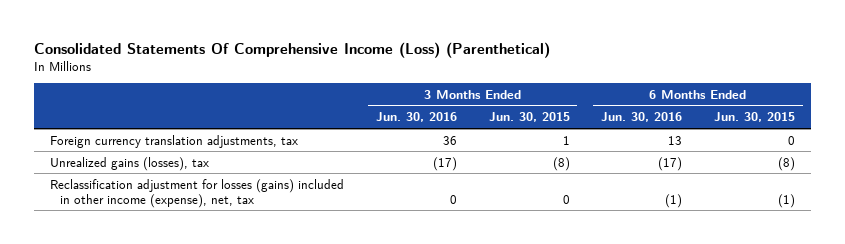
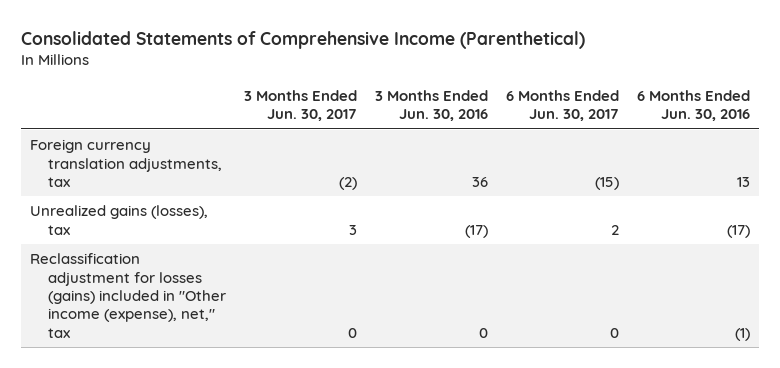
- Consolidated Statements Of Comprehensive Income (Loss) (Parenthetical)
+ Consolidated Statements of Comprehensive Income (Parenthetical)
- | 3 Months Ended Jun. 30, 2016 | 3 Months Ended Jun. 30, 2015 | 6 Months Ended Jun. 30, 2016 | 6 Months Ended Jun. 30, 2015
+ | 3 Months Ended Jun. 30, 2017 | 3 Months Ended Jun. 30, 2016 | 6 Months Ended Jun. 30, 2017 | 6 Months Ended Jun. 30, 2016
- Reclassification adjustment for losses (gains) included in other income (expense), net, tax | 0 | 0 | (1) | (1)
+ Reclassification adjustment for losses (gains) included in "Other income (expense), net," tax | 0 | 0 | 0 | (1)

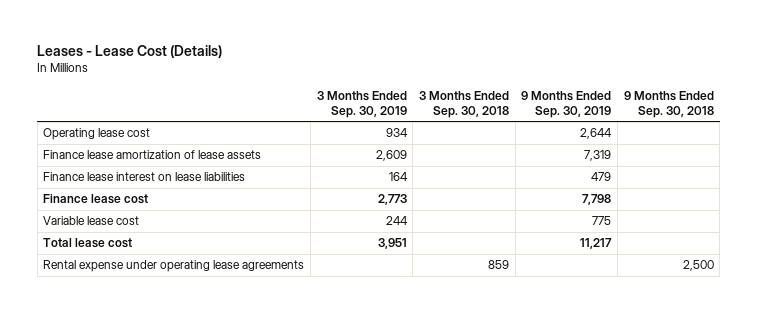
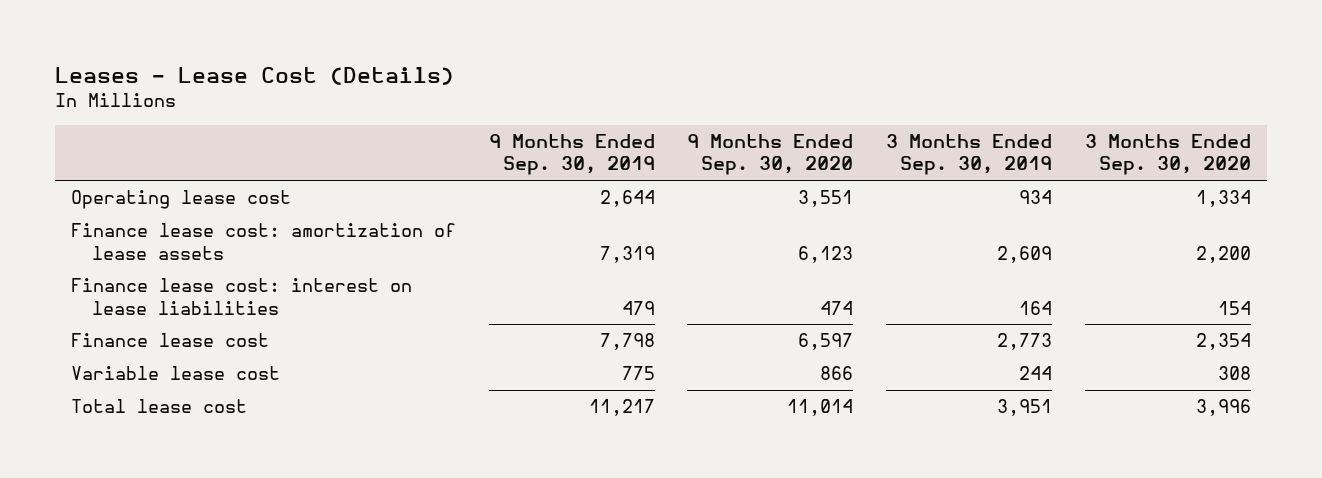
- | 3 Months Ended Sep. 30, 2019 | 3 Months Ended Sep. 30, 2018 | 9 Months Ended Sep. 30, 2019 | 9 Months Ended Sep. 30, 2018
+ | 9 Months Ended Sep. 30, 2019 | 9 Months Ended Sep. 30, 2020 | 3 Months Ended Sep. 30, 2019 | 3 Months Ended Sep. 30, 2020
- Finance lease amortization of lease assets | 2,609 | | 7,319 |
- Finance lease interest on lease liabilities | 164 | | 479 |
+ Finance lease cost: amortization of lease assets | 7,319 | 6,123 | 2,609 | 2,200
+ Finance lease cost: interest on lease liabilities | 479 | 474 | 164 | 154
- Rental expense under operating lease agreements | | 859 | | 2,500

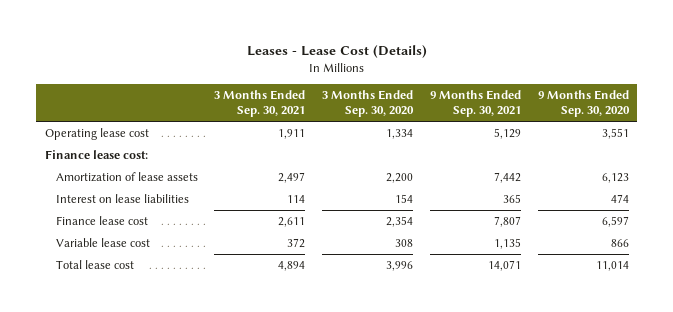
- | 9 Months Ended Sep. 30, 2019 | 9 Months Ended Sep. 30, 2020 | 3 Months Ended Sep. 30, 2019 | 3 Months Ended Sep. 30, 2020
+ | 3 Months Ended Sep. 30, 2021 | 3 Months Ended Sep. 30, 2020 | 9 Months Ended Sep. 30, 2021 | 9 Months Ended Sep. 30, 2020
- Finance lease cost: amortization of lease assets | 7,319 | 6,123 | 2,609 | 2,200
- Finance lease cost: interest on lease liabilities | 479 | 474 | 164 | 154
+ Finance lease cost:
+ Amortization of lease assets | 2,497 | 2,200 | 7,442 | 6,123
+ Interest on lease liabilities | 114 | 154 | 365 | 474

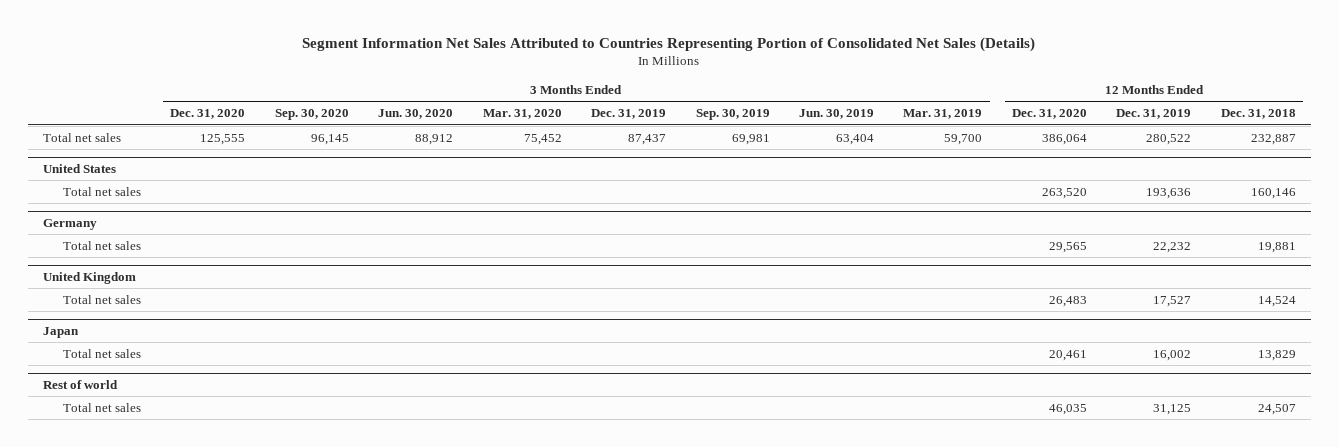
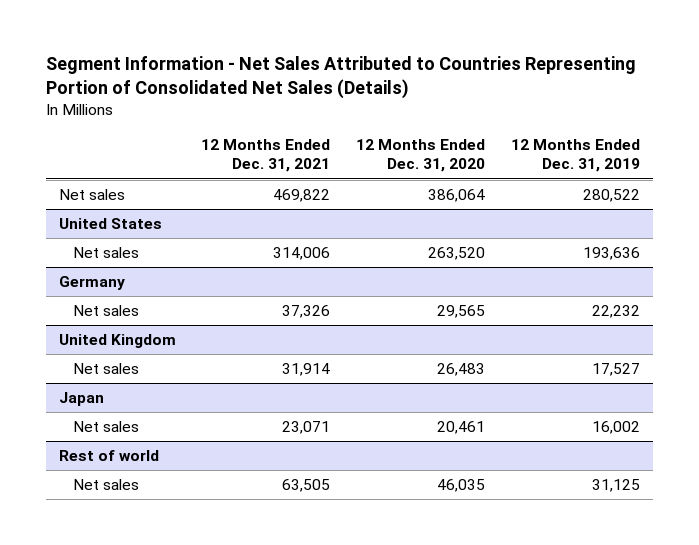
- Segment Information Net Sales Attributed to Countries Representing Portion of Consolidated Net Sales (Details)
+ Segment Information - Net Sales Attributed to Countries Representing Portion of Consolidated Net Sales (Details)
- | 3 Months Ended Dec. 31, 2020 | 3 Months Ended Sep. 30, 2020 | 3 Months Ended Jun. 30, 2020 | 3 Months Ended Mar. 31, 2020 | 3 Months Ended Dec. 31, 2019 | 3 Months Ended Sep. 30, 2019 | 3 Months Ended Jun. 30, 2019 | 3 Months Ended Mar. 31, 2019 | 12 Months Ended Dec. 31, 2020 | 12 Months Ended Dec. 31, 2019 | 12 Months Ended Dec. 31, 2018
+ | 12 Months Ended Dec. 31, 2021 | 12 Months Ended Dec. 31, 2020 | 12 Months Ended Dec. 31, 2019
- Total net sales | 125,555 | 96,145 | 88,912 | 75,452 | 87,437 | 69,981 | 63,404 | 59,700 | 386,064 | 280,522 | 232,887
+ Net sales | 469,822 | 386,064 | 280,522
@ United States
- Total net sales | | | | | | | | | 263,520 | 193,636 | 160,146
+ Net sales | 314,006 | 263,520 | 193,636
@ Germany
- Total net sales | | | | | | | | | 29,565 | 22,232 | 19,881
+ Net sales | 37,326 | 29,565 | 22,232
@ United Kingdom
- Total net sales | | | | | | | | | 26,483 | 17,527 | 14,524
+ Net sales | 31,914 | 26,483 | 17,527
@ Japan
- Total net sales | | | | | | | | | 20,461 | 16,002 | 13,829
+ Net sales | 23,071 | 20,461 | 16,002
@ Rest of world
- Total net sales | | | | | | | | | 46,035 | 31,125 | 24,507
+ Net sales | 63,505 | 46,035 | 31,125

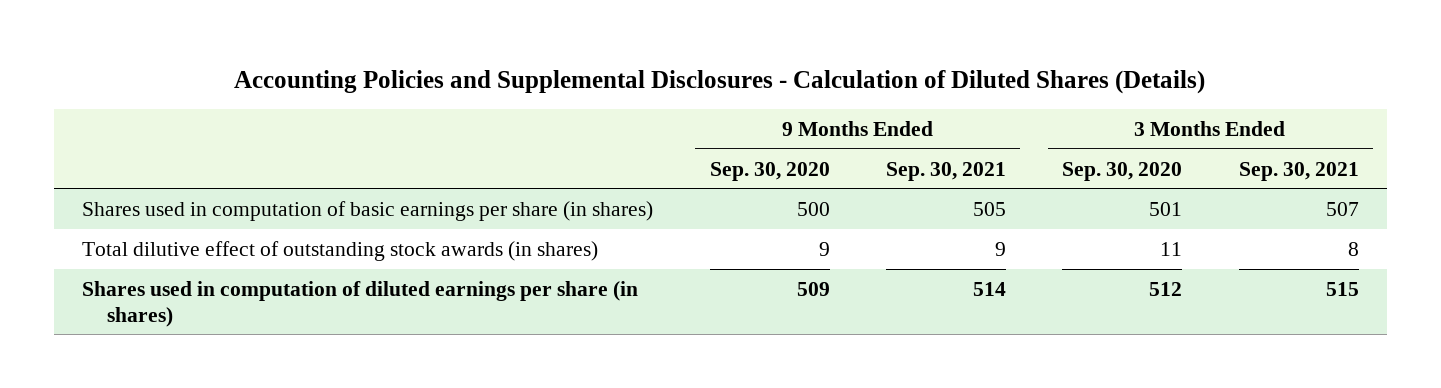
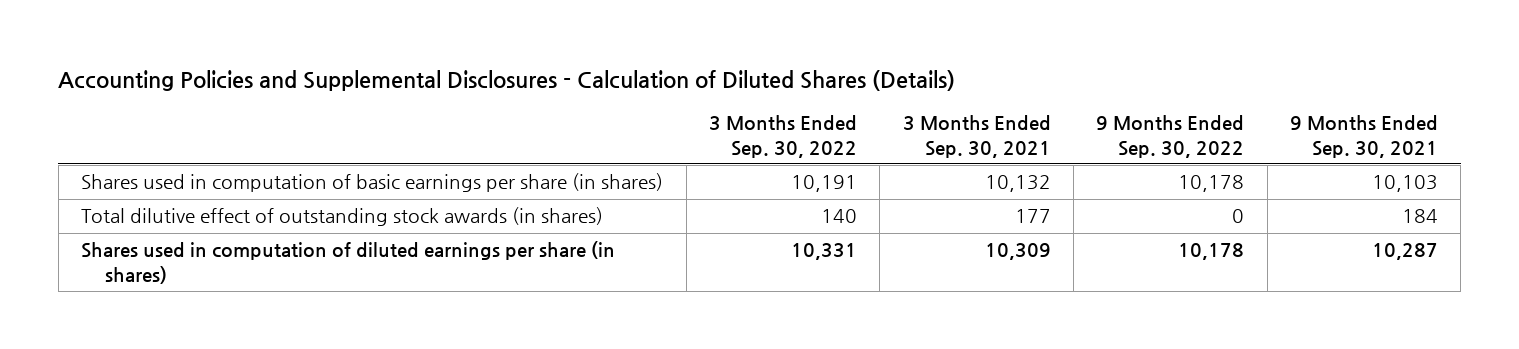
- | 9 Months Ended Sep. 30, 2020 | 9 Months Ended Sep. 30, 2021 | 3 Months Ended Sep. 30, 2020 | 3 Months Ended Sep. 30, 2021
+ | 3 Months Ended Sep. 30, 2022 | 3 Months Ended Sep. 30, 2021 | 9 Months Ended Sep. 30, 2022 | 9 Months Ended Sep. 30, 2021
- Shares used in computation of basic earnings per share (in shares) | 500 | 505 | 501 | 507
- Total dilutive effect of outstanding stock awards (in shares) | 9 | 9 | 11 | 8
- Shares used in computation of diluted earnings per share (in shares) | 509 | 514 | 512 | 515
+ Shares used in computation of basic earnings per share (in shares) | 10,191 | 10,132 | 10,178 | 10,103
+ Total dilutive effect of outstanding stock awards (in shares) | 140 | 177 | 0 | 184
+ Shares used in computation of diluted earnings per share (in shares) | 10,331 | 10,309 | 10,178 | 10,287

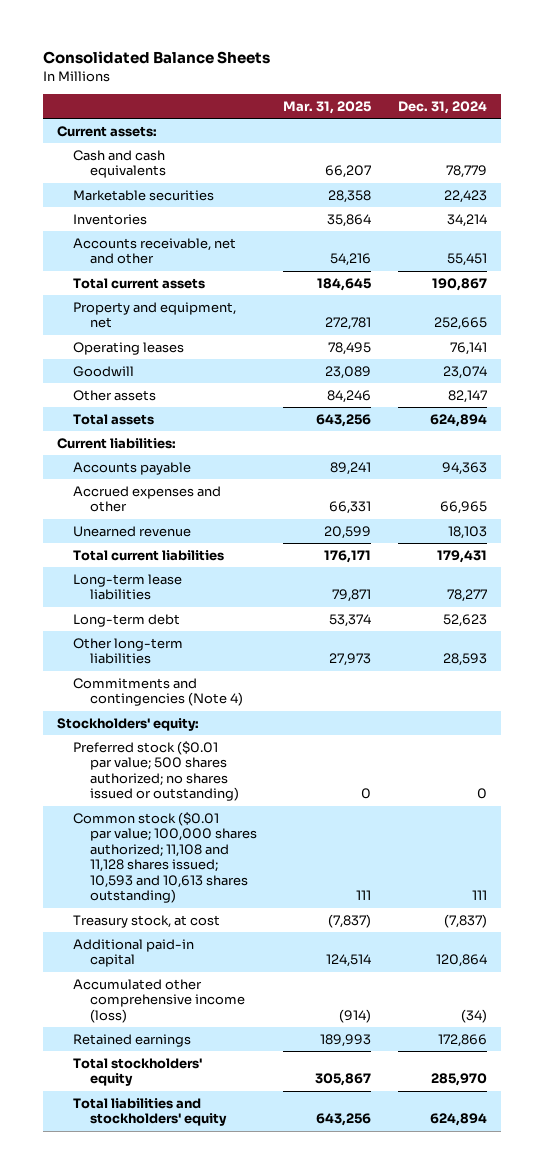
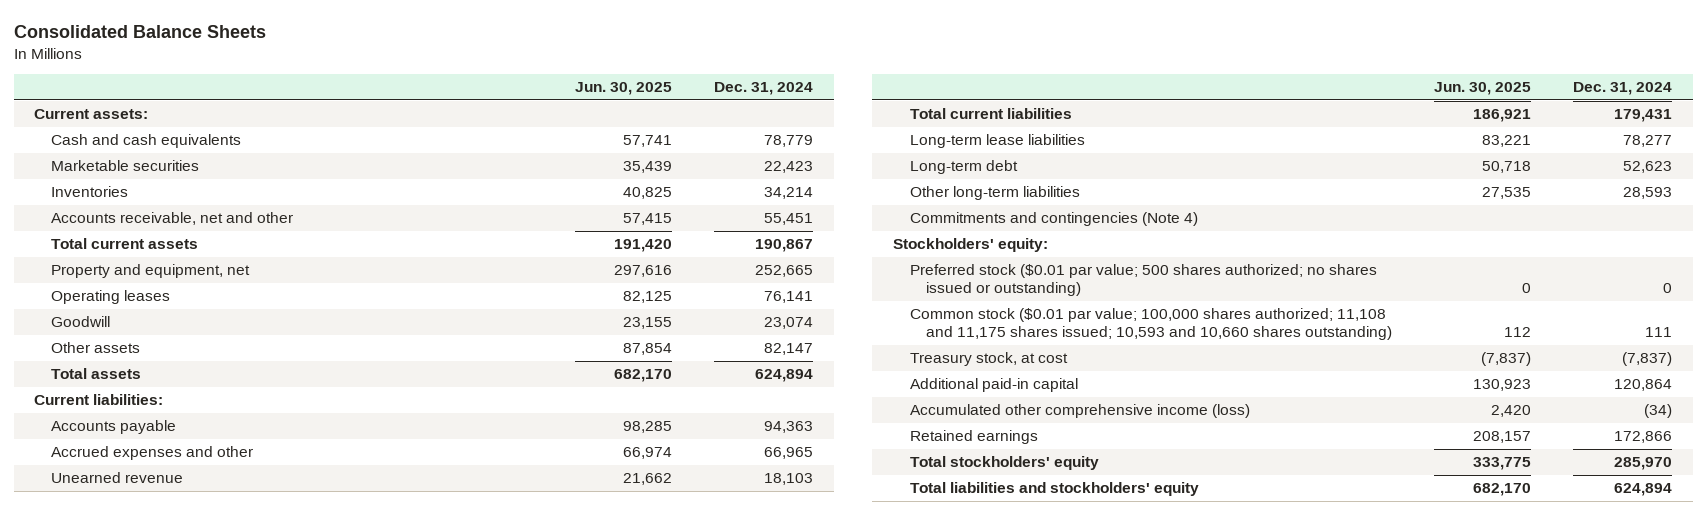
- | Mar. 31, 2025 | Dec. 31, 2024
+ | Jun. 30, 2025 | Dec. 31, 2024
- Common stock ($0.01 par value; 100,000 shares authorized; 11,108 and 11,128 shares issued; 10,593 and 10,613 shares outstanding) | 111 | 111
+ Common stock ($0.01 par value; 100,000 shares authorized; 11,108 and 11,175 shares issued; 10,593 and 10,660 shares outstanding) | 112 | 111

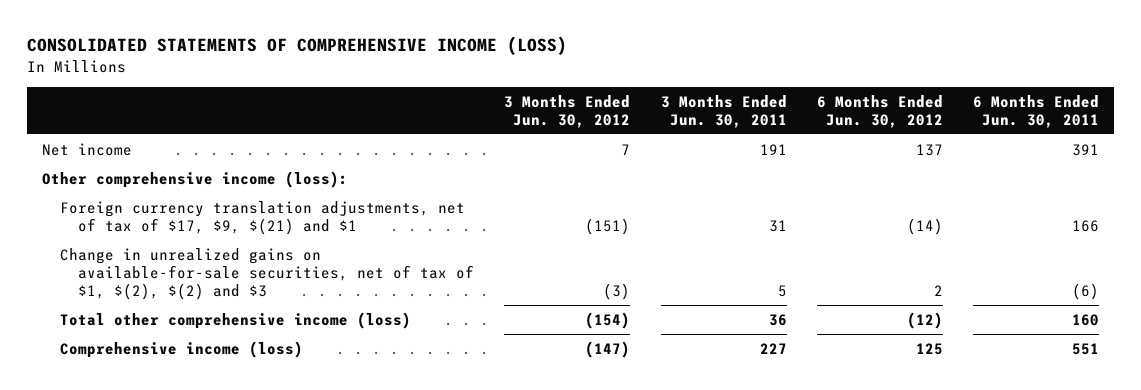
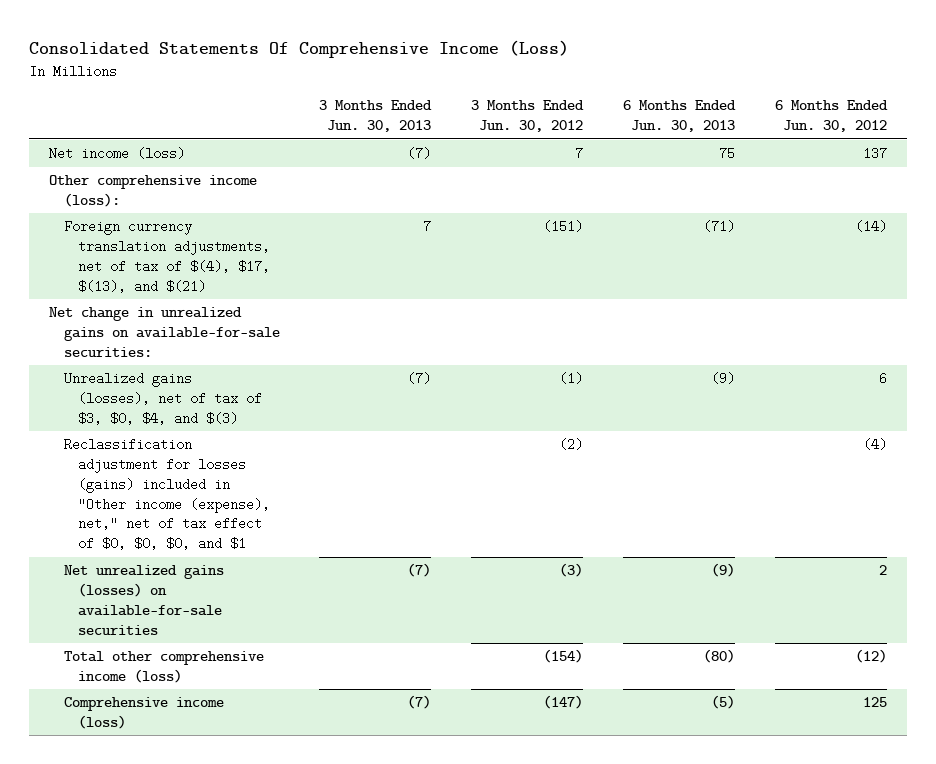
- CONSOLIDATED STATEMENTS OF COMPREHENSIVE INCOME (LOSS)
+ Consolidated Statements Of Comprehensive Income (Loss)
- | 3 Months Ended Jun. 30, 2012 | 3 Months Ended Jun. 30, 2011 | 6 Months Ended Jun. 30, 2012 | 6 Months Ended Jun. 30, 2011
+ | 3 Months Ended Jun. 30, 2013 | 3 Months Ended Jun. 30, 2012 | 6 Months Ended Jun. 30, 2013 | 6 Months Ended Jun. 30, 2012
- Net income | 7 | 191 | 137 | 391
+ Net income (loss) | (7) | 7 | 75 | 137
- Foreign currency translation adjustments, net of tax of $17, $9, $(21) and $1 | (151) | 31 | (14) | 166
- Change in unrealized gains on available-for-sale securities, net of tax of $1, $(2), $(2) and $3 | (3) | 5 | 2 | (6)
+ Foreign currency translation adjustments, net of tax of $(4), $17, $(13), and $(21) | 7 | (151) | (71) | (14)
+ Net change in unrealized gains on available-for-sale securities:
+ Unrealized gains (losses), net of tax of $3, $0, $4, and $(3) | (7) | (1) | (9) | 6
+ Reclassification adjustment for losses (gains) included in "Other income (expense), net," net of tax effect of $0, $0, $0, and $1 | | (2) | | (4)
+ Net unrealized gains (losses) on available-for-sale securities | (7) | (3) | (9) | 2

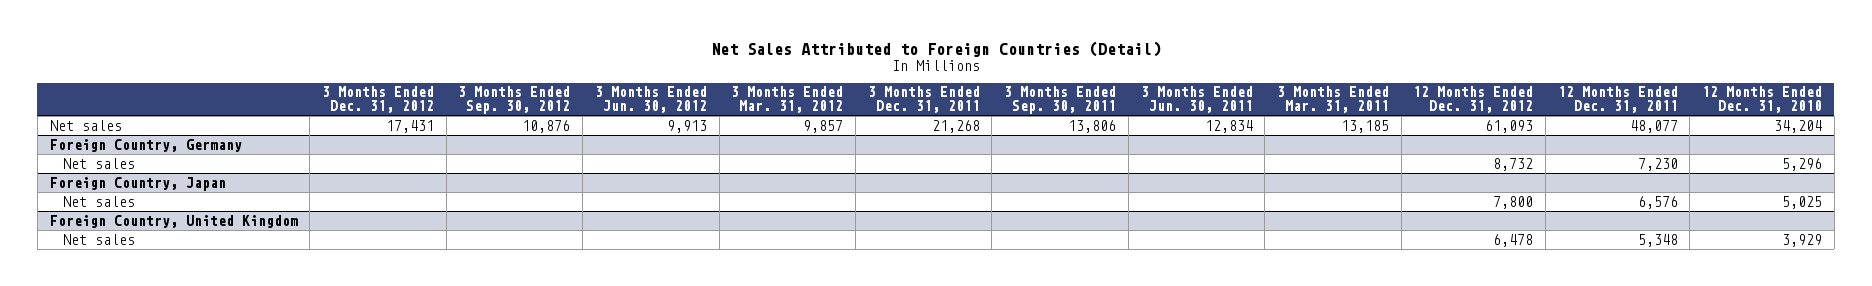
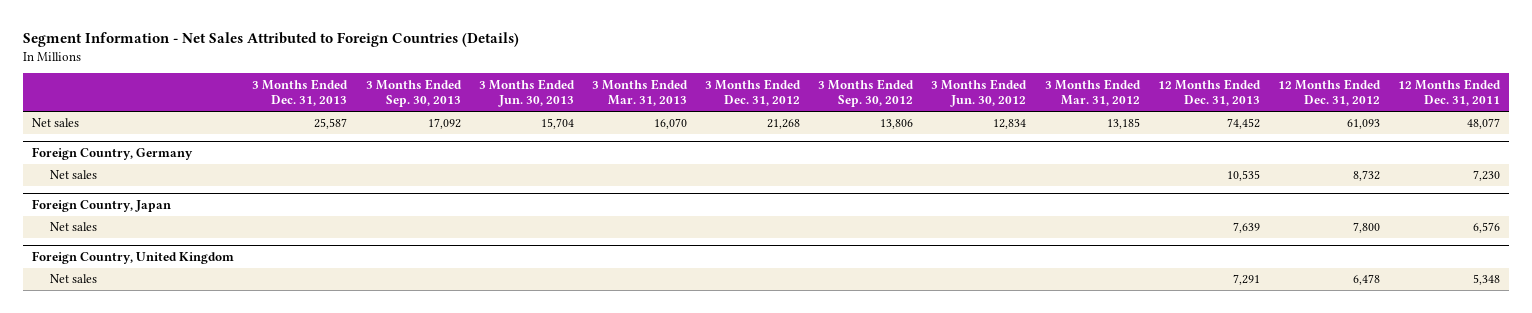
- Net Sales Attributed to Foreign Countries (Detail)
+ Segment Information - Net Sales Attributed to Foreign Countries (Details)
- | 3 Months Ended Dec. 31, 2012 | 3 Months Ended Sep. 30, 2012 | 3 Months Ended Jun. 30, 2012 | 3 Months Ended Mar. 31, 2012 | 3 Months Ended Dec. 31, 2011 | 3 Months Ended Sep. 30, 2011 | 3 Months Ended Jun. 30, 2011 | 3 Months Ended Mar. 31, 2011 | 12 Months Ended Dec. 31, 2012 | 12 Months Ended Dec. 31, 2011 | 12 Months Ended Dec. 31, 2010
+ | 3 Months Ended Dec. 31, 2013 | 3 Months Ended Sep. 30, 2013 | 3 Months Ended Jun. 30, 2013 | 3 Months Ended Mar. 31, 2013 | 3 Months Ended Dec. 31, 2012 | 3 Months Ended Sep. 30, 2012 | 3 Months Ended Jun. 30, 2012 | 3 Months Ended Mar. 31, 2012 | 12 Months Ended Dec. 31, 2013 | 12 Months Ended Dec. 31, 2012 | 12 Months Ended Dec. 31, 2011
- Net sales | 17,431 | 10,876 | 9,913 | 9,857 | 21,268 | 13,806 | 12,834 | 13,185 | 61,093 | 48,077 | 34,204
+ Net sales | 25,587 | 17,092 | 15,704 | 16,070 | 21,268 | 13,806 | 12,834 | 13,185 | 74,452 | 61,093 | 48,077

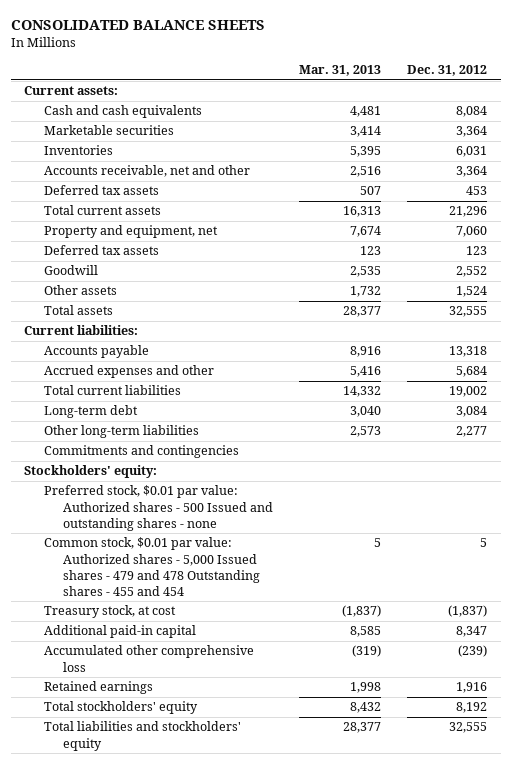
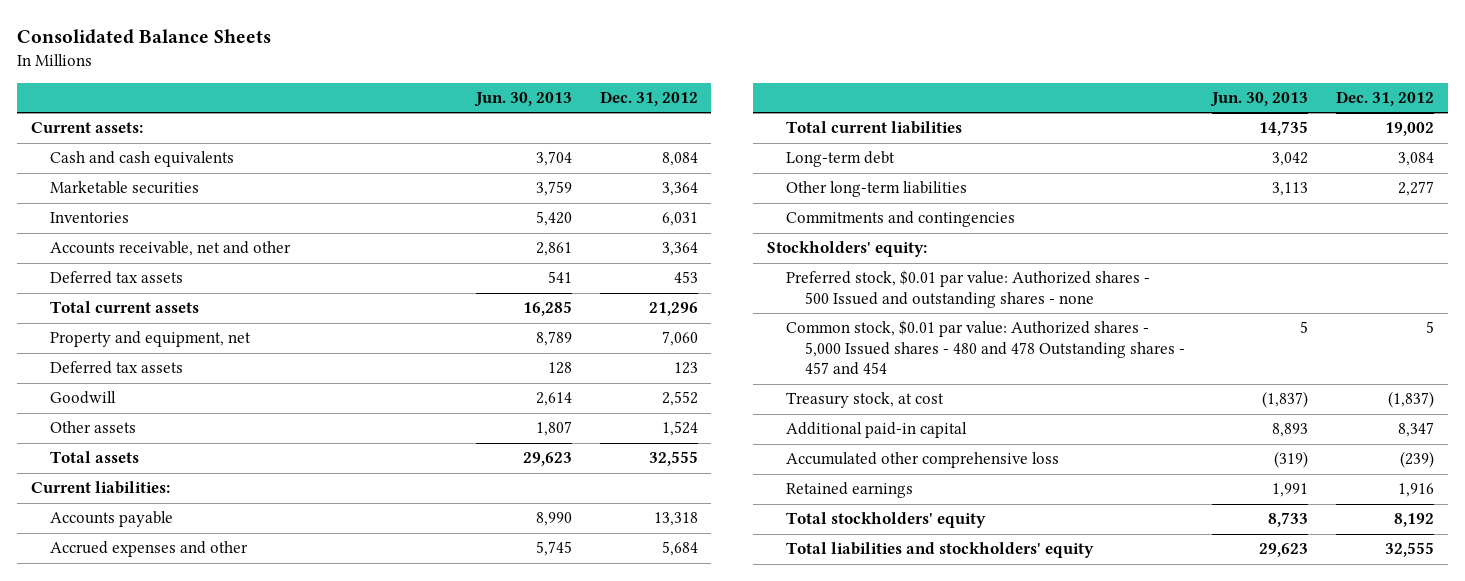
- CONSOLIDATED BALANCE SHEETS
+ Consolidated Balance Sheets
- | Mar. 31, 2013 | Dec. 31, 2012
+ | Jun. 30, 2013 | Dec. 31, 2012
- Common stock, $0.01 par value: Authorized shares - 5,000 Issued shares - 479 and 478 Outstanding shares - 455 and 454 | 5 | 5
+ Common stock, $0.01 par value: Authorized shares - 5,000 Issued shares - 480 and 478 Outstanding shares - 457 and 454 | 5 | 5

